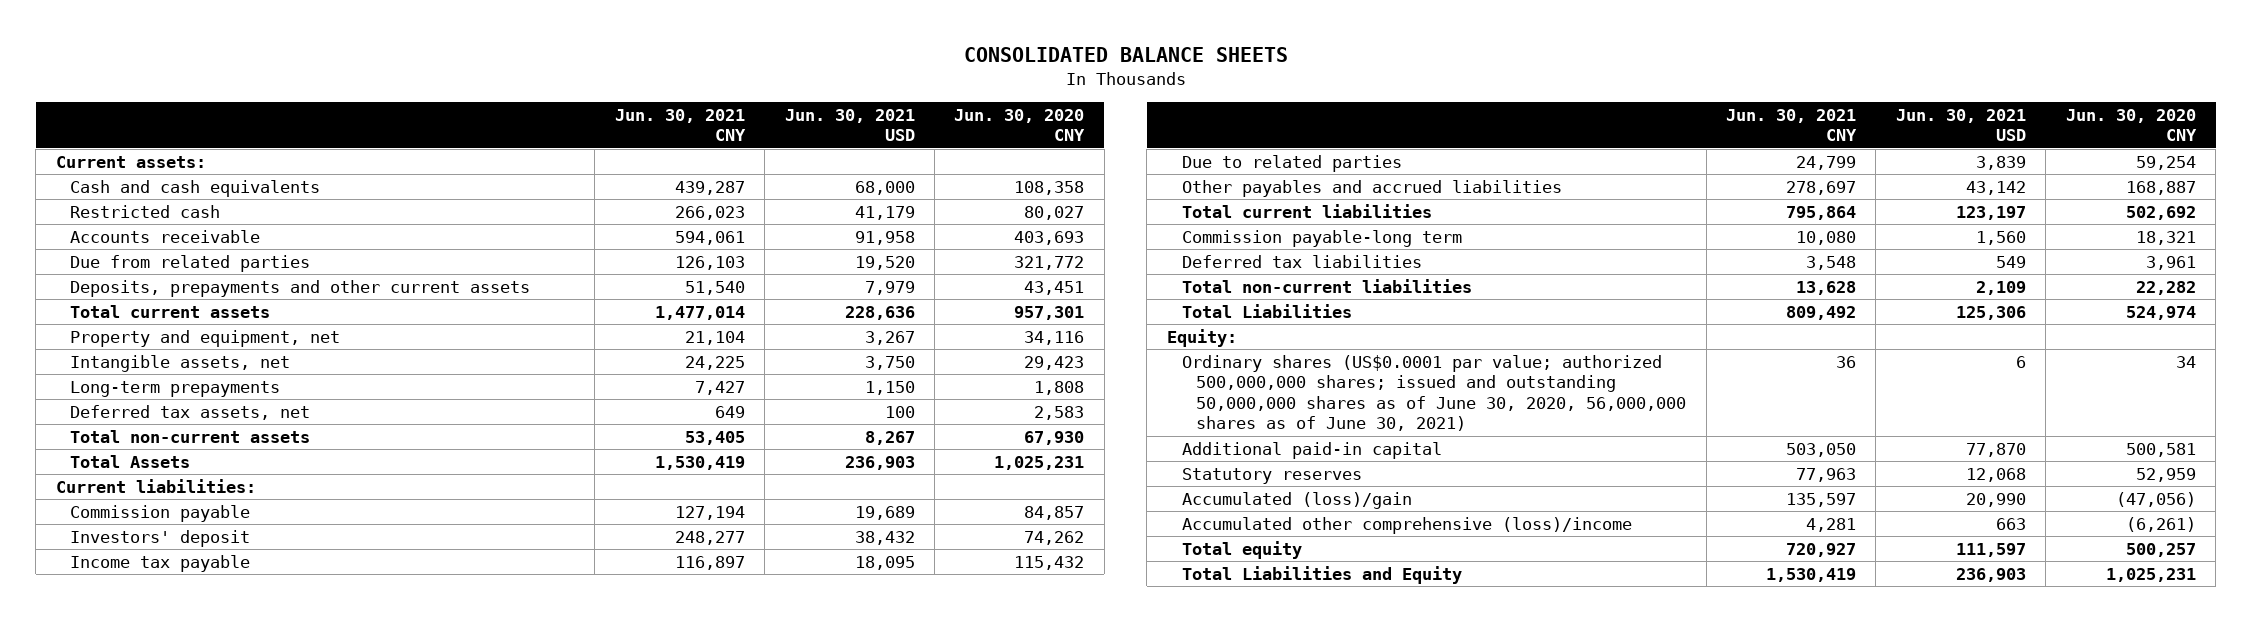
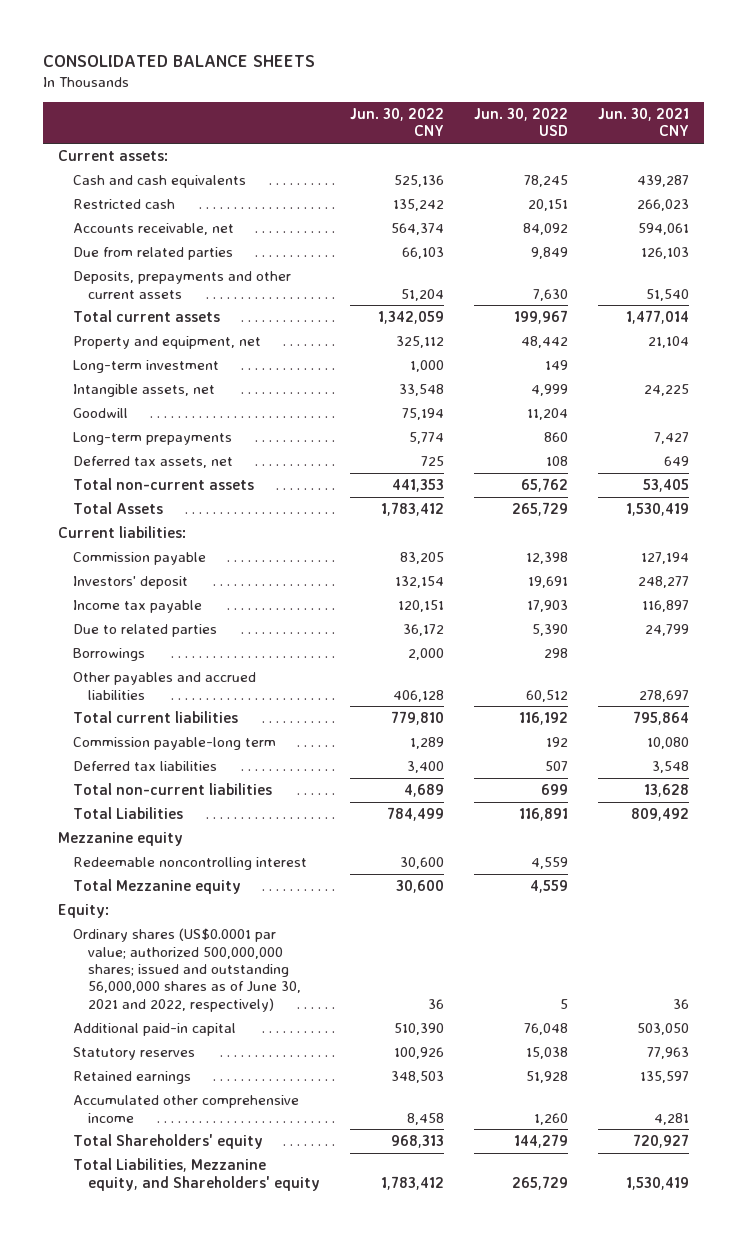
- | Jun. 30, 2021 CNY | Jun. 30, 2021 USD | Jun. 30, 2020 CNY
+ | Jun. 30, 2022 CNY | Jun. 30, 2022 USD | Jun. 30, 2021 CNY
- Accounts receivable | 594,061 | 91,958 | 403,693
+ Accounts receivable, net | 564,374 | 84,092 | 594,061
+ Long-term investment | 1,000 | 149 |
+ Goodwill | 75,194 | 11,204 |
+ Borrowings | 2,000 | 298 |
+ Mezzanine equity
+ Redeemable noncontrolling interest | 30,600 | 4,559 |
+ Total Mezzanine equity | 30,600 | 4,559 |
- Ordinary shares (US$0.0001 par value; authorized 500,000,000 shares; issued and outstanding 50,000,000 shares as of June 30, 2020, 56,000,000 shares as of June 30, 2021) | 36 | 6 | 34
+ Ordinary shares (US$0.0001 par value; authorized 500,000,000 shares; issued and outstanding 56,000,000 shares as of June 30, 2021 and 2022, respectively) | 36 | 5 | 36
- Accumulated (loss)/gain | 135,597 | 20,990 | (47,056)
- Accumulated other comprehensive (loss)/income | 4,281 | 663 | (6,261)
- Total equity | 720,927 | 111,597 | 500,257
- Total Liabilities and Equity | 1,530,419 | 236,903 | 1,025,231
+ Retained earnings | 348,503 | 51,928 | 135,597
+ Accumulated other comprehensive income | 8,458 | 1,260 | 4,281
+ Total Shareholders' equity | 968,313 | 144,279 | 720,927
+ Total Liabilities, Mezzanine equity, and Shareholders' equity | 1,783,412 | 265,729 | 1,530,419

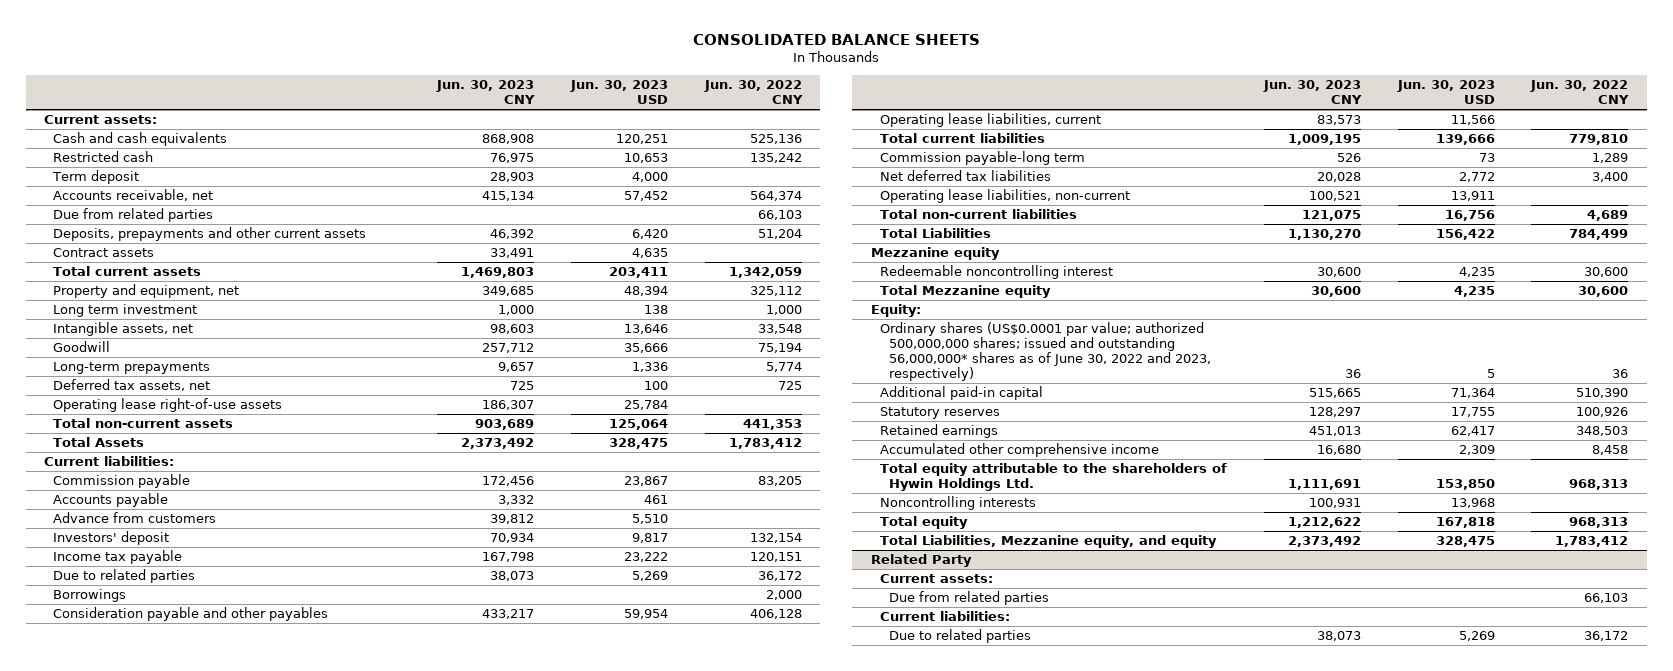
- | Jun. 30, 2022 CNY | Jun. 30, 2022 USD | Jun. 30, 2021 CNY
+ | Jun. 30, 2023 CNY | Jun. 30, 2023 USD | Jun. 30, 2022 CNY
+ Term deposit | 28,903 | 4,000 |
+ Contract assets | 33,491 | 4,635 |
- Long-term investment | 1,000 | 149 |
+ Long term investment | 1,000 | 138 | 1,000
+ Operating lease right-of-use assets | 186,307 | 25,784 |
+ Accounts payable | 3,332 | 461 |
+ Advance from customers | 39,812 | 5,510 |
- Other payables and accrued liabilities | 406,128 | 60,512 | 278,697
+ Consideration payable and other payables | 433,217 | 59,954 | 406,128
+ Operating lease liabilities, current | 83,573 | 11,566 |
- Deferred tax liabilities | 3,400 | 507 | 3,548
+ Net deferred tax liabilities | 20,028 | 2,772 | 3,400
+ Operating lease liabilities, non-current | 100,521 | 13,911 |
- Ordinary shares (US$0.0001 par value; authorized 500,000,000 shares; issued and outstanding 56,000,000 shares as of June 30, 2021 and 2022, respectively) | 36 | 5 | 36
+ Ordinary shares (US$0.0001 par value; authorized 500,000,000 shares; issued and outstanding 56,000,000* shares as of June 30, 2022 and 2023, respectively) | 36 | 5 | 36
- Total Shareholders' equity | 968,313 | 144,279 | 720,927
- Total Liabilities, Mezzanine equity, and Shareholders' equity | 1,783,412 | 265,729 | 1,530,419
+ Total equity attributable to the shareholders of Hywin Holdings Ltd. | 1,111,691 | 153,850 | 968,313
+ Noncontrolling interests | 100,931 | 13,968 |
+ Total equity | 1,212,622 | 167,818 | 968,313
+ Total Liabilities, Mezzanine equity, and equity | 2,373,492 | 328,475 | 1,783,412
+ Related Party
+ Current assets:
+ Due from related parties | | | 66,103
+ Current liabilities:
+ Due to related parties | 38,073 | 5,269 | 36,172

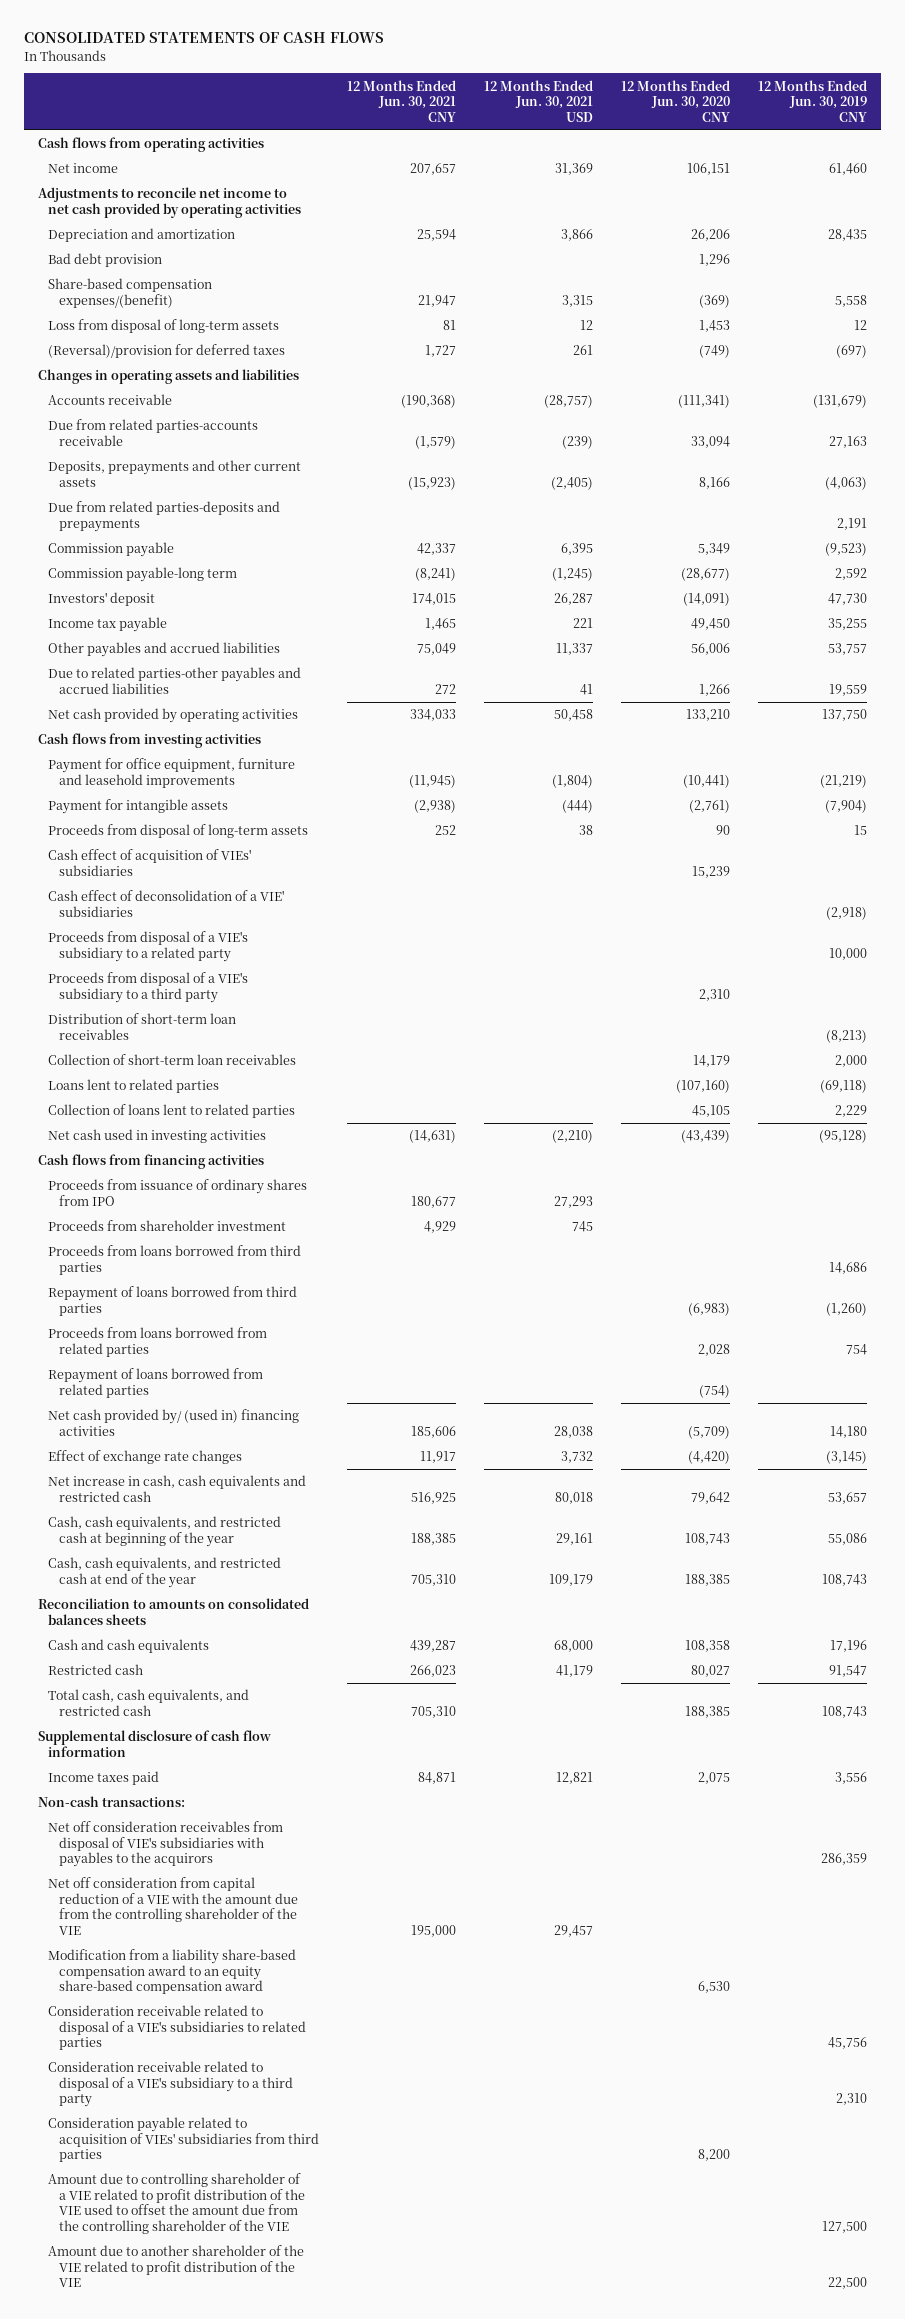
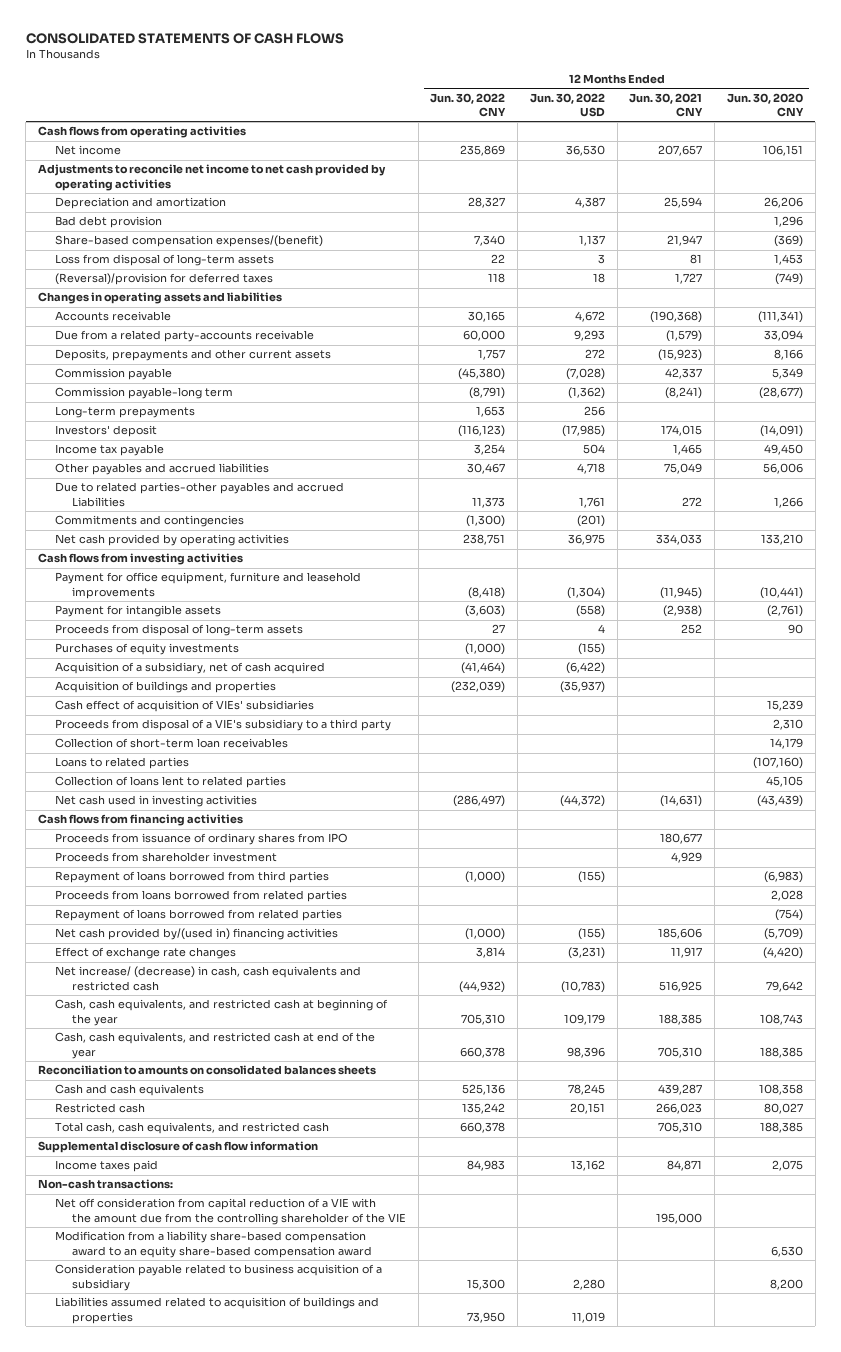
- | 12 Months Ended Jun. 30, 2021 CNY | 12 Months Ended Jun. 30, 2021 USD | 12 Months Ended Jun. 30, 2020 CNY | 12 Months Ended Jun. 30, 2019 CNY
+ | 12 Months Ended Jun. 30, 2022 CNY | 12 Months Ended Jun. 30, 2022 USD | 12 Months Ended Jun. 30, 2021 CNY | 12 Months Ended Jun. 30, 2020 CNY
- Due from related parties-accounts receivable | (1,579) | (239) | 33,094 | 27,163
+ Due from a related party-accounts receivable | 60,000 | 9,293 | (1,579) | 33,094
- Due from related parties-deposits and prepayments | | | | 2,191
+ Long-term prepayments | 1,653 | 256 | |
- Due to related parties-other payables and accrued liabilities | 272 | 41 | 1,266 | 19,559
+ Due to related parties-other payables and accrued Liabilities | 11,373 | 1,761 | 272 | 1,266
+ Commitments and contingencies | (1,300) | (201) | |
+ Purchases of equity investments | (1,000) | (155) | |
+ Acquisition of a subsidiary, net of cash acquired | (41,464) | (6,422) | |
+ Acquisition of buildings and properties | (232,039) | (35,937) | |
- Cash effect of deconsolidation of a VIE' subsidiaries | | | | (2,918)
- Proceeds from disposal of a VIE's subsidiary to a related party | | | | 10,000
- Distribution of short-term loan receivables | | | | (8,213)
- Loans lent to related parties | | | (107,160) | (69,118)
+ Loans to related parties | | | | (107,160)
- Proceeds from loans borrowed from third parties | | | | 14,686
- Net cash provided by/ (used in) financing activities | 185,606 | 28,038 | (5,709) | 14,180
+ Net cash provided by/(used in) financing activities | (1,000) | (155) | 185,606 | (5,709)
- Net increase in cash, cash equivalents and restricted cash | 516,925 | 80,018 | 79,642 | 53,657
+ Net increase/ (decrease) in cash, cash equivalents and restricted cash | (44,932) | (10,783) | 516,925 | 79,642
- Net off consideration receivables from disposal of VIE's subsidiaries with payables to the acquirors | | | | 286,359
- Consideration receivable related to disposal of a VIE's subsidiaries to related parties | | | | 45,756
- Consideration receivable related to disposal of a VIE's subsidiary to a third party | | | | 2,310
- Consideration payable related to acquisition of VIEs' subsidiaries from third parties | | | 8,200 |
- Amount due to controlling shareholder of a VIE related to profit distribution of the VIE used to offset the amount due from the controlling shareholder of the VIE | | | | 127,500
- Amount due to another shareholder of the VIE related to profit distribution of the VIE | | | | 22,500
+ Consideration payable related to business acquisition of a subsidiary | 15,300 | 2,280 | | 8,200
+ Liabilities assumed related to acquisition of buildings and properties | 73,950 | 11,019 | |

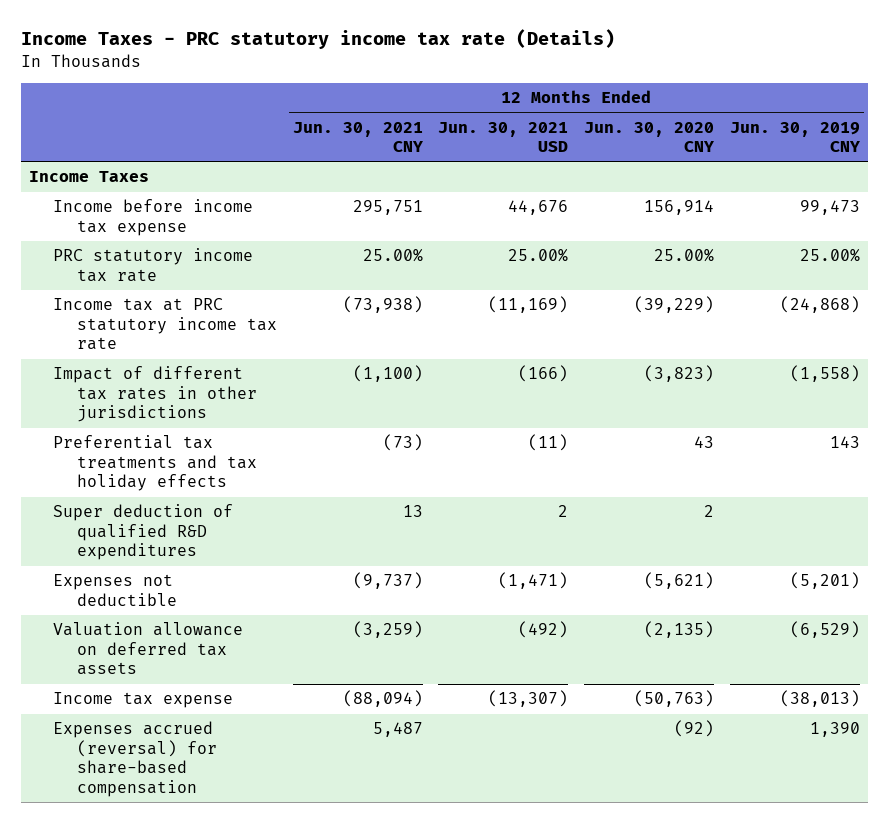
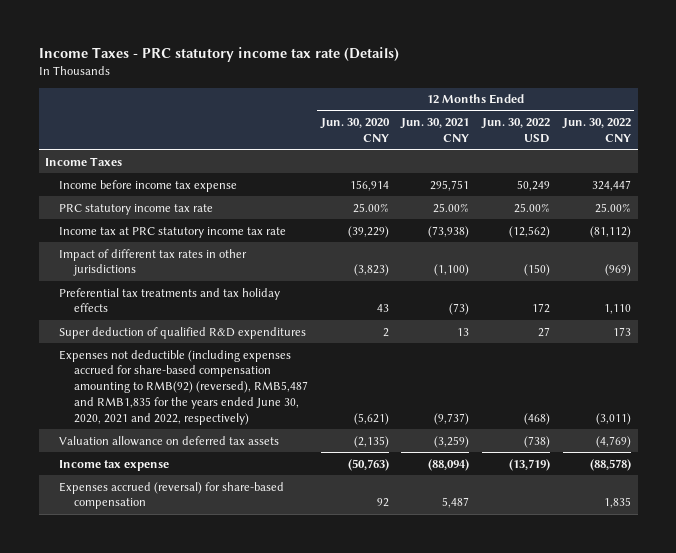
- | 12 Months Ended Jun. 30, 2021 CNY | 12 Months Ended Jun. 30, 2021 USD | 12 Months Ended Jun. 30, 2020 CNY | 12 Months Ended Jun. 30, 2019 CNY
+ | 12 Months Ended Jun. 30, 2020 CNY | 12 Months Ended Jun. 30, 2021 CNY | 12 Months Ended Jun. 30, 2022 USD | 12 Months Ended Jun. 30, 2022 CNY
- Expenses not deductible | (9,737) | (1,471) | (5,621) | (5,201)
+ Expenses not deductible (including expenses accrued for share-based compensation amounting to RMB(92) (reversed), RMB5,487 and RMB1,835 for the years ended June 30, 2020, 2021 and 2022, respectively) | (5,621) | (9,737) | (468) | (3,011)
- Expenses accrued (reversal) for share-based compensation | 5,487 | | (92) | 1,390
+ Expenses accrued (reversal) for share-based compensation | 92 | 5,487 | | 1,835

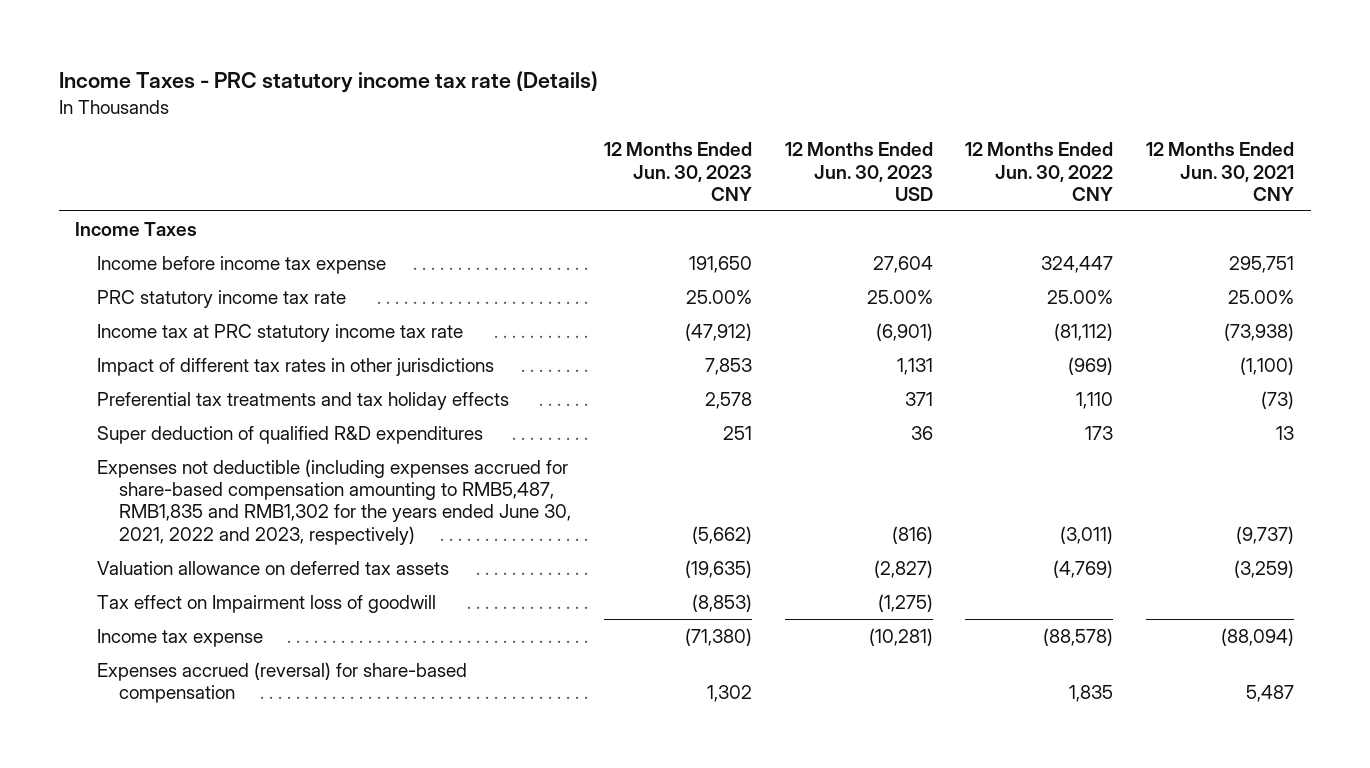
- | 12 Months Ended Jun. 30, 2020 CNY | 12 Months Ended Jun. 30, 2021 CNY | 12 Months Ended Jun. 30, 2022 USD | 12 Months Ended Jun. 30, 2022 CNY
+ | 12 Months Ended Jun. 30, 2023 CNY | 12 Months Ended Jun. 30, 2023 USD | 12 Months Ended Jun. 30, 2022 CNY | 12 Months Ended Jun. 30, 2021 CNY
- Expenses not deductible (including expenses accrued for share-based compensation amounting to RMB(92) (reversed), RMB5,487 and RMB1,835 for the years ended June 30, 2020, 2021 and 2022, respectively) | (5,621) | (9,737) | (468) | (3,011)
+ Expenses not deductible (including expenses accrued for share-based compensation amounting to RMB5,487, RMB1,835 and RMB1,302 for the years ended June 30, 2021, 2022 and 2023, respectively) | (5,662) | (816) | (3,011) | (9,737)
+ Tax effect on Impairment loss of goodwill | (8,853) | (1,275) | |

